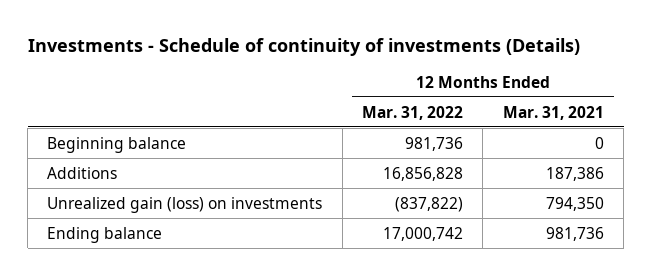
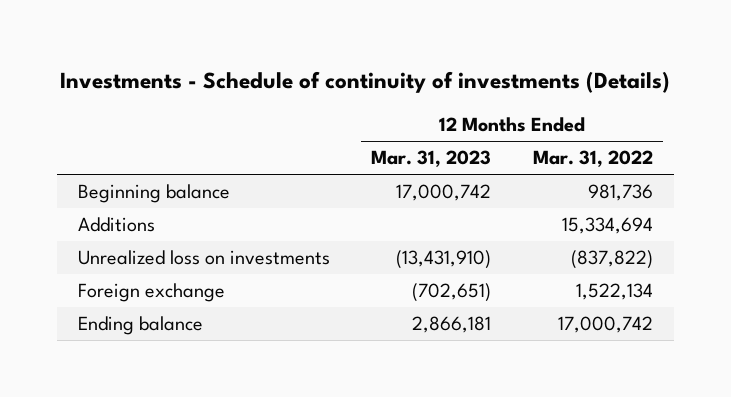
- | 12 Months Ended Mar. 31, 2022 | 12 Months Ended Mar. 31, 2021
+ | 12 Months Ended Mar. 31, 2023 | 12 Months Ended Mar. 31, 2022
- Additions | 16,856,828 | 187,386
- Unrealized gain (loss) on investments | (837,822) | 794,350
+ Additions | | 15,334,694
+ Unrealized loss on investments | (13,431,910) | (837,822)
+ Foreign exchange | (702,651) | 1,522,134

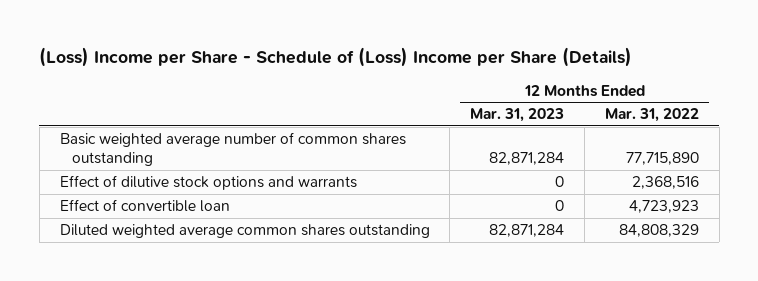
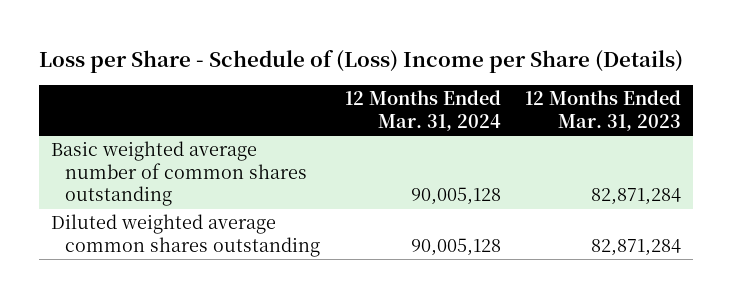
- (Loss) Income per Share - Schedule of (Loss) Income per Share (Details)
+ Loss per Share - Schedule of (Loss) Income per Share (Details)
- | 12 Months Ended Mar. 31, 2023 | 12 Months Ended Mar. 31, 2022
+ | 12 Months Ended Mar. 31, 2024 | 12 Months Ended Mar. 31, 2023
- Effect of dilutive stock options and warrants | 0 | 2,368,516
- Effect of convertible loan | 0 | 4,723,923

